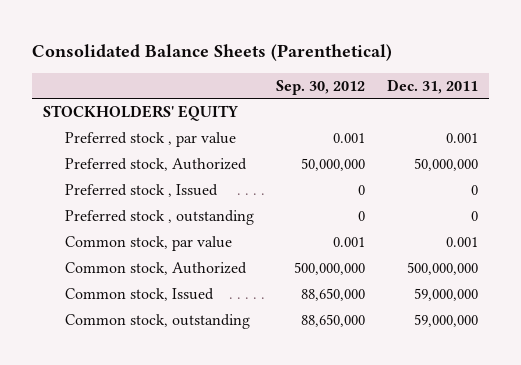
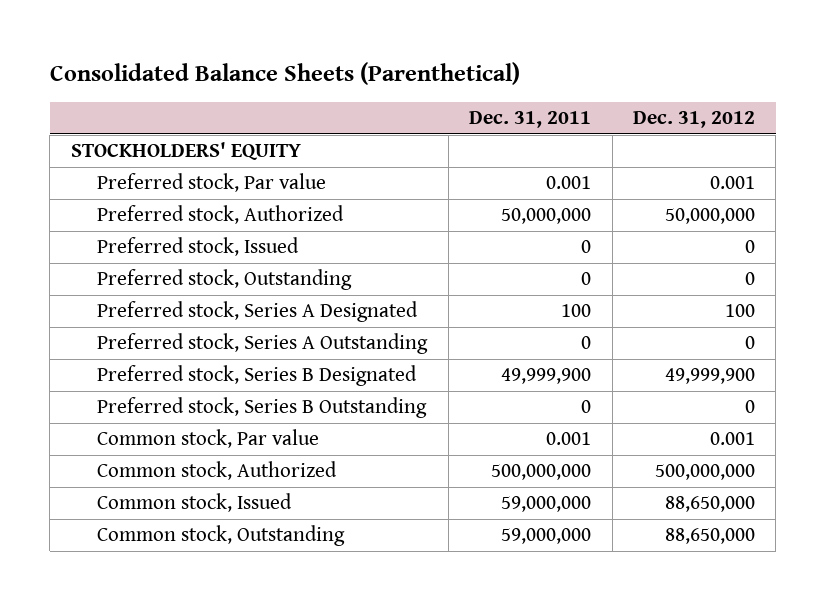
- | Sep. 30, 2012 | Dec. 31, 2011
+ | Dec. 31, 2011 | Dec. 31, 2012
- Preferred stock , par value | 0.001 | 0.001
+ Preferred stock, Par value | 0.001 | 0.001
- Preferred stock , Issued | 0 | 0
- Preferred stock , outstanding | 0 | 0
- Common stock, par value | 0.001 | 0.001
+ Preferred stock, Issued | 0 | 0
+ Preferred stock, Outstanding | 0 | 0
+ Preferred stock, Series A Designated | 100 | 100
+ Preferred stock, Series A Outstanding | 0 | 0
+ Preferred stock, Series B Designated | 49,999,900 | 49,999,900
+ Preferred stock, Series B Outstanding | 0 | 0
+ Common stock, Par value | 0.001 | 0.001
- Common stock, outstanding | 88,650,000 | 59,000,000
+ Common stock, Outstanding | 59,000,000 | 88,650,000

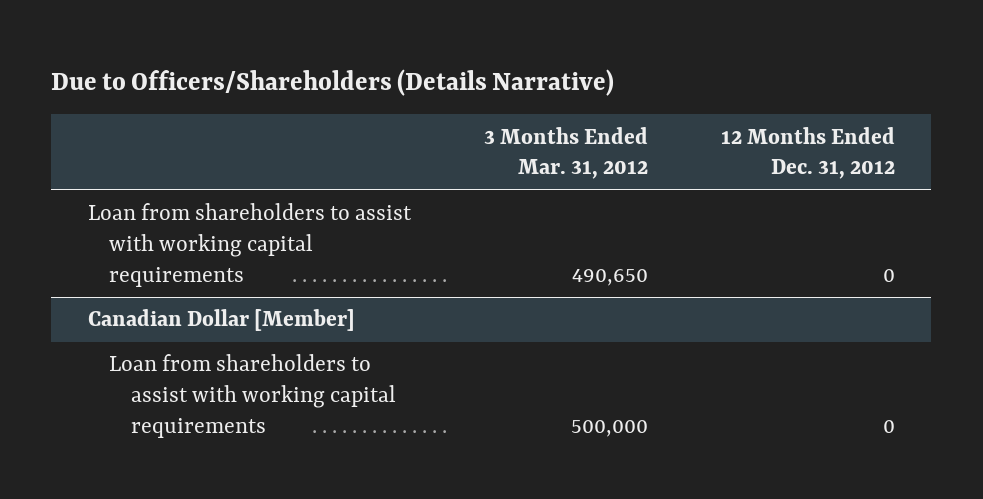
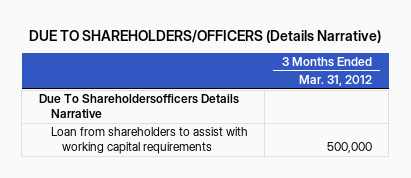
- Due to Officers/Shareholders (Details Narrative)
+ DUE TO SHAREHOLDERS/OFFICERS (Details Narrative)
- | 3 Months Ended Mar. 31, 2012 | 12 Months Ended Dec. 31, 2012
+ | 3 Months Ended Mar. 31, 2012
- Loan from shareholders to assist with working capital requirements | 490,650 | 0
- Canadian Dollar [Member]
+ Due To Shareholdersofficers Details Narrative

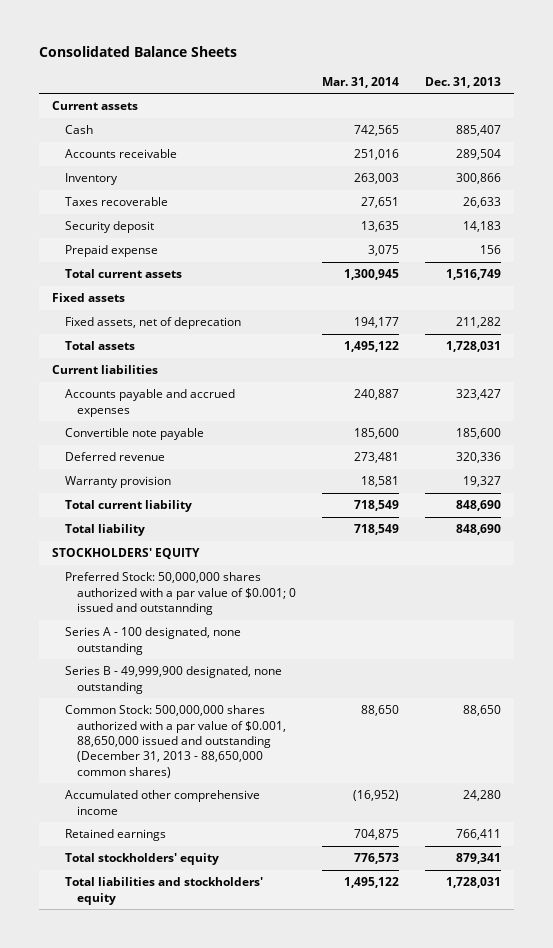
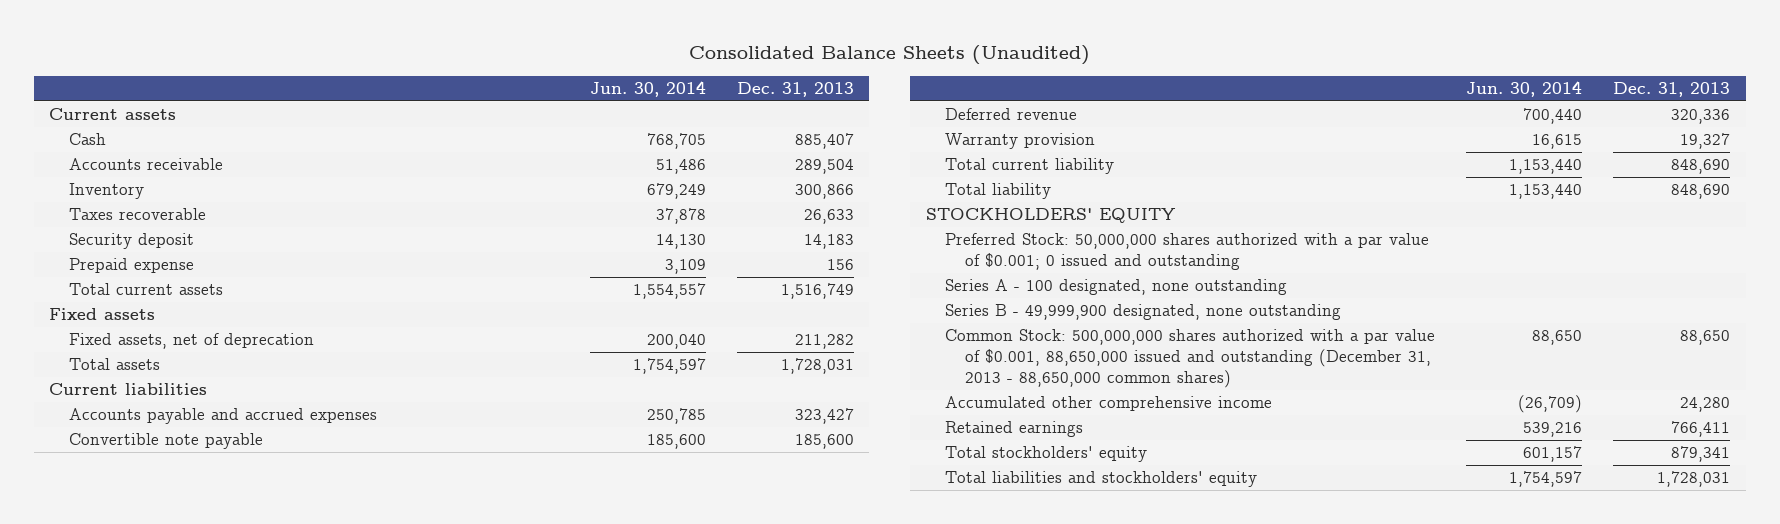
- Consolidated Balance Sheets
+ Consolidated Balance Sheets (Unaudited)
- | Mar. 31, 2014 | Dec. 31, 2013
+ | Jun. 30, 2014 | Dec. 31, 2013
- Preferred Stock: 50,000,000 shares authorized with a par value of $0.001; 0 issued and outstannding
+ Preferred Stock: 50,000,000 shares authorized with a par value of $0.001; 0 issued and outstanding

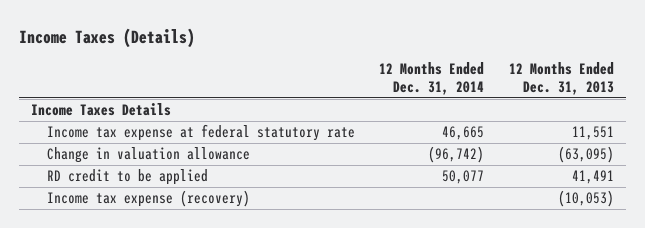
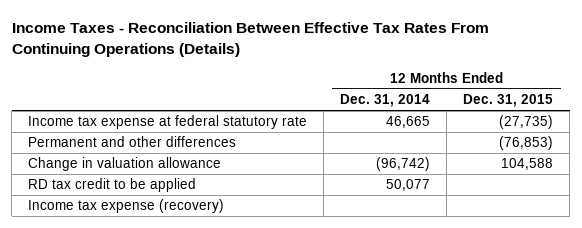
- Income Taxes (Details)
+ Income Taxes - Reconciliation Between Effective Tax Rates From Continuing Operations (Details)
- | 12 Months Ended Dec. 31, 2014 | 12 Months Ended Dec. 31, 2013
+ | 12 Months Ended Dec. 31, 2014 | 12 Months Ended Dec. 31, 2015
- Income Taxes Details
+ Permanent and other differences | | (76,853)
- RD credit to be applied | 50,077 | 41,491
+ RD tax credit to be applied | 50,077 |

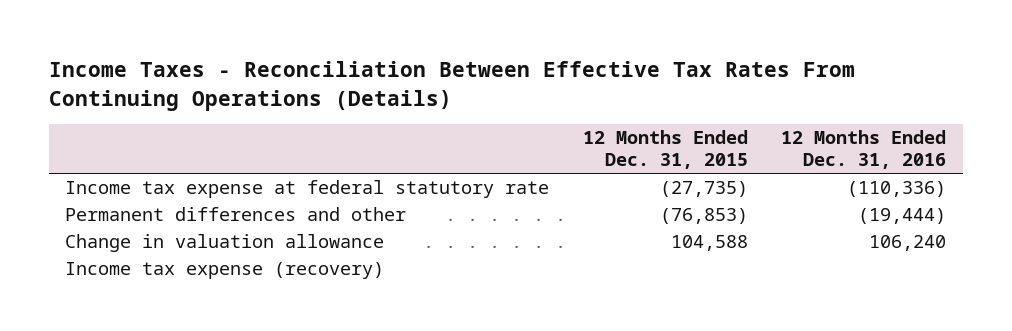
- | 12 Months Ended Dec. 31, 2014 | 12 Months Ended Dec. 31, 2015
+ | 12 Months Ended Dec. 31, 2015 | 12 Months Ended Dec. 31, 2016
- Permanent and other differences | | (76,853)
+ Permanent differences and other | (76,853) | (19,444)
- RD tax credit to be applied | 50,077 |

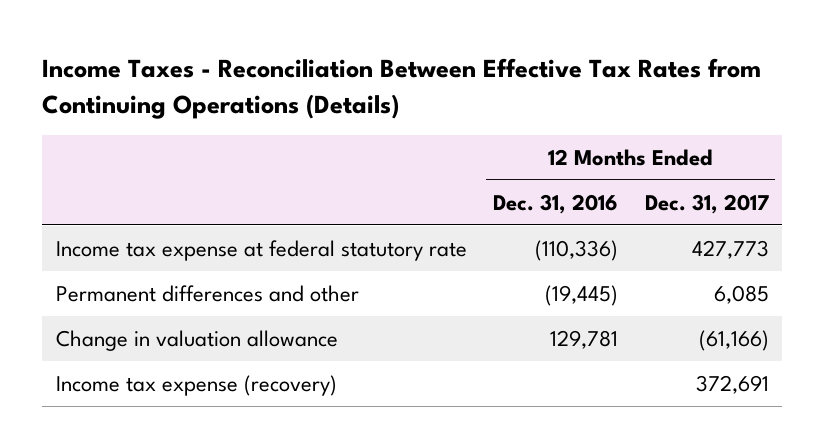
- Income Taxes - Reconciliation Between Effective Tax Rates From Continuing Operations (Details)
+ Income Taxes - Reconciliation Between Effective Tax Rates from Continuing Operations (Details)
- | 12 Months Ended Dec. 31, 2015 | 12 Months Ended Dec. 31, 2016
+ | 12 Months Ended Dec. 31, 2016 | 12 Months Ended Dec. 31, 2017
- Permanent differences and other | (76,853) | (19,444)
- Change in valuation allowance | 104,588 | 106,240
+ Permanent differences and other | (19,445) | 6,085
+ Change in valuation allowance | 129,781 | (61,166)

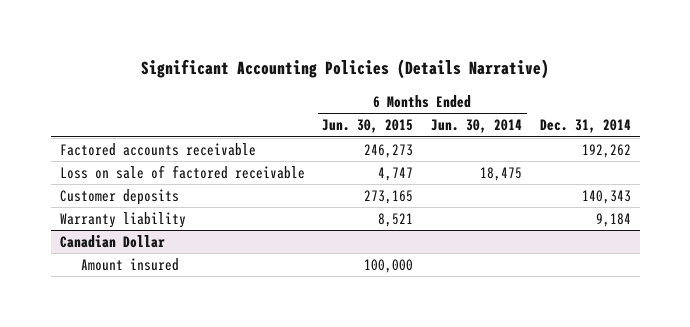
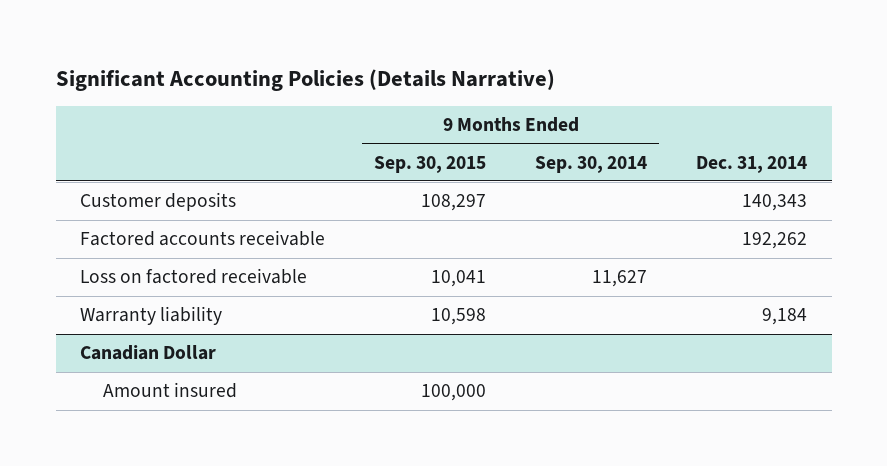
- | 6 Months Ended Jun. 30, 2015 | 6 Months Ended Jun. 30, 2014 | Dec. 31, 2014
+ | 9 Months Ended Sep. 30, 2015 | 9 Months Ended Sep. 30, 2014 | Dec. 31, 2014
- Loss on sale of factored receivable | 4,747 | 18,475 |
moved down: Factored accounts receivable | | | 192,262
+ Loss on factored receivable | 10,041 | 11,627 |

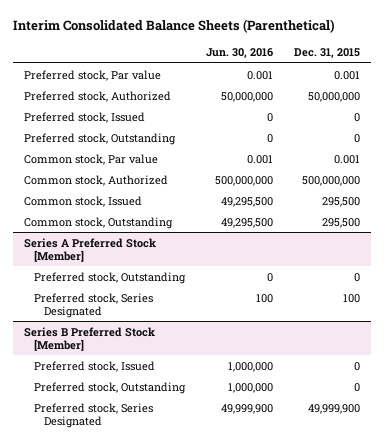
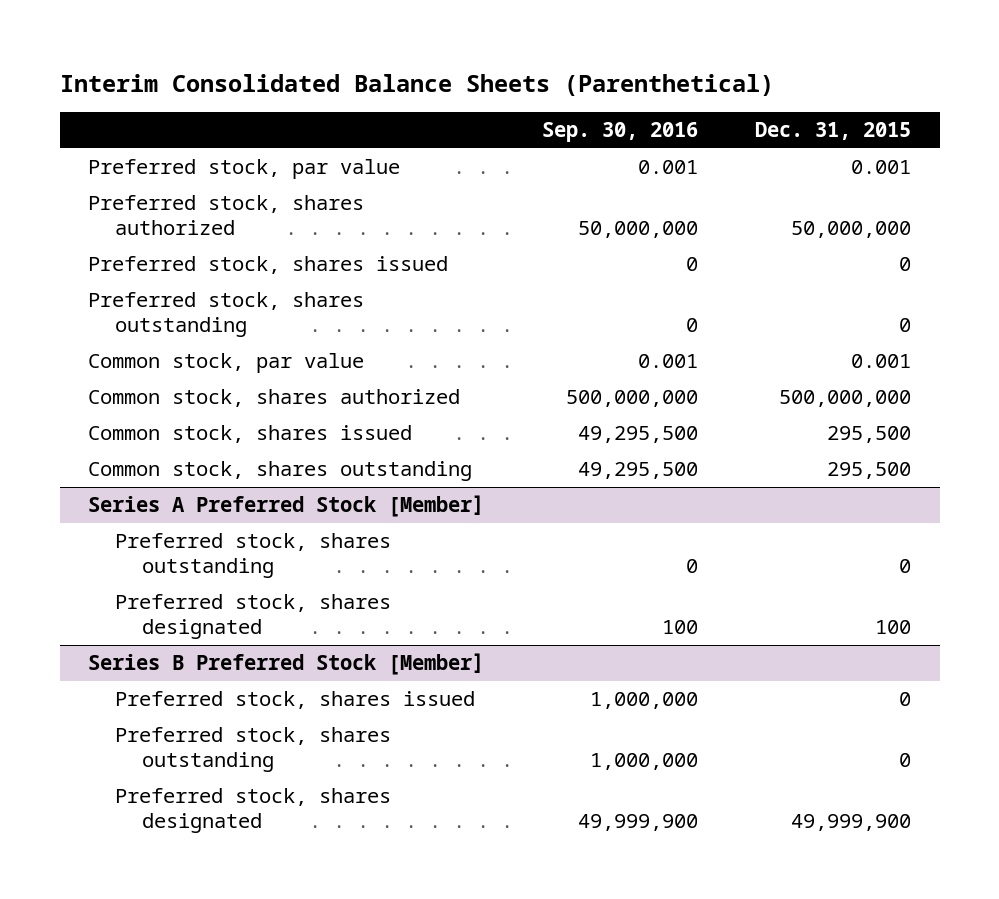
- | Jun. 30, 2016 | Dec. 31, 2015
+ | Sep. 30, 2016 | Dec. 31, 2015
- Preferred stock, Par value | 0.001 | 0.001
- Preferred stock, Authorized | 50,000,000 | 50,000,000
- Preferred stock, Issued | 0 | 0
- Preferred stock, Outstanding | 0 | 0
- Common stock, Par value | 0.001 | 0.001
- Common stock, Authorized | 500,000,000 | 500,000,000
- Common stock, Issued | 49,295,500 | 295,500
- Common stock, Outstanding | 49,295,500 | 295,500
+ Preferred stock, par value | 0.001 | 0.001
+ Preferred stock, shares authorized | 50,000,000 | 50,000,000
+ Preferred stock, shares issued | 0 | 0
+ Preferred stock, shares outstanding | 0 | 0
+ Common stock, par value | 0.001 | 0.001
+ Common stock, shares authorized | 500,000,000 | 500,000,000
+ Common stock, shares issued | 49,295,500 | 295,500
+ Common stock, shares outstanding | 49,295,500 | 295,500
@ Series A Preferred Stock [Member]
- Preferred stock, Outstanding | 0 | 0
- Preferred stock, Series Designated | 100 | 100
+ Preferred stock, shares outstanding | 0 | 0
+ Preferred stock, shares designated | 100 | 100
@ Series B Preferred Stock [Member]
- Preferred stock, Issued | 1,000,000 | 0
- Preferred stock, Outstanding | 1,000,000 | 0
- Preferred stock, Series Designated | 49,999,900 | 49,999,900
+ Preferred stock, shares issued | 1,000,000 | 0
+ Preferred stock, shares outstanding | 1,000,000 | 0
+ Preferred stock, shares designated | 49,999,900 | 49,999,900

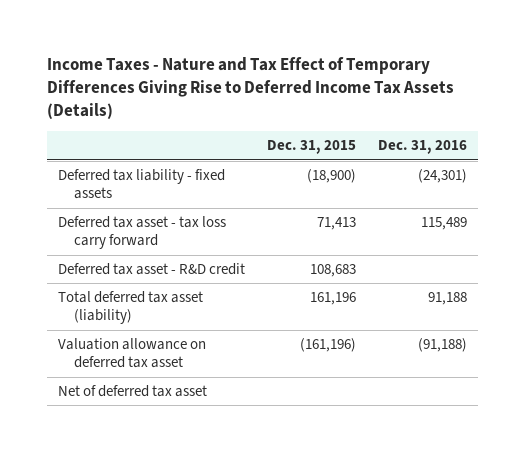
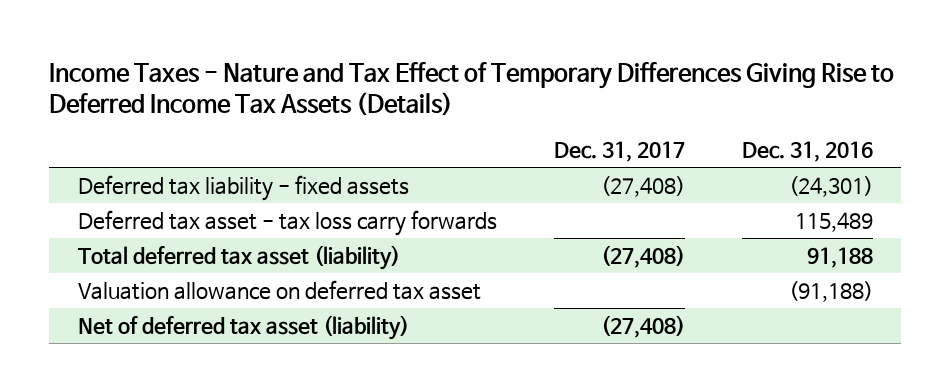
- | Dec. 31, 2015 | Dec. 31, 2016
+ | Dec. 31, 2017 | Dec. 31, 2016
- Deferred tax asset - tax loss carry forward | 71,413 | 115,489
- Deferred tax asset - R&D credit | 108,683 |
+ Deferred tax asset - tax loss carry forwards | | 115,489
- Net of deferred tax asset
+ Net of deferred tax asset (liability) | (27,408) |

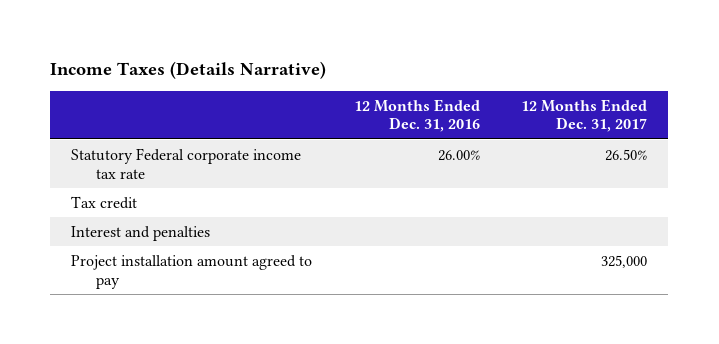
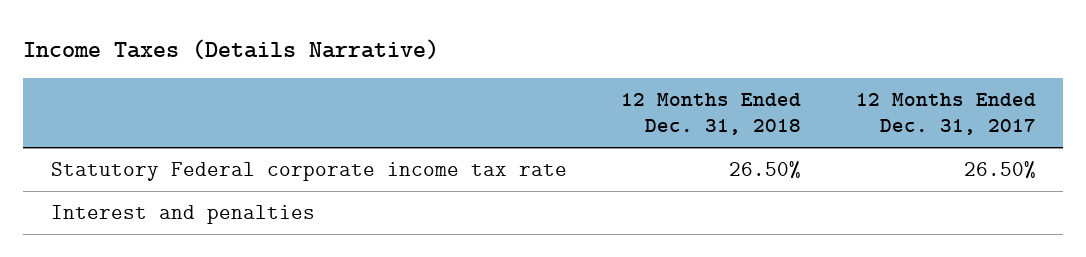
- | 12 Months Ended Dec. 31, 2016 | 12 Months Ended Dec. 31, 2017
+ | 12 Months Ended Dec. 31, 2018 | 12 Months Ended Dec. 31, 2017
- Tax credit
- Project installation amount agreed to pay | | 325,000

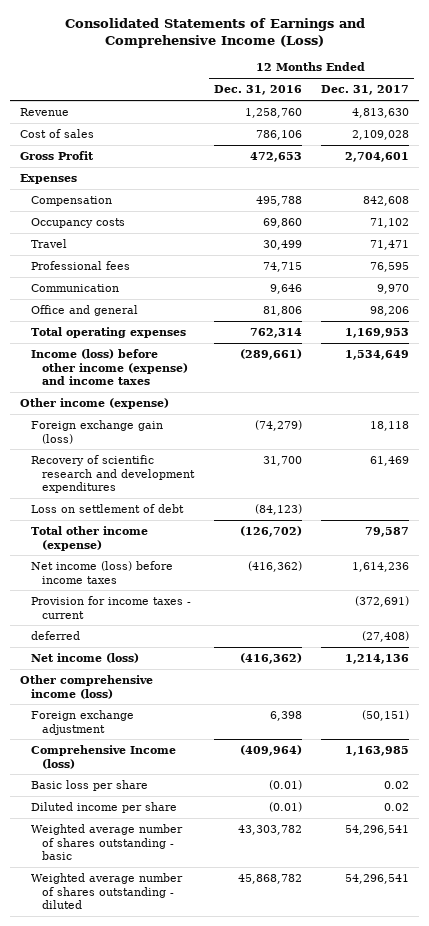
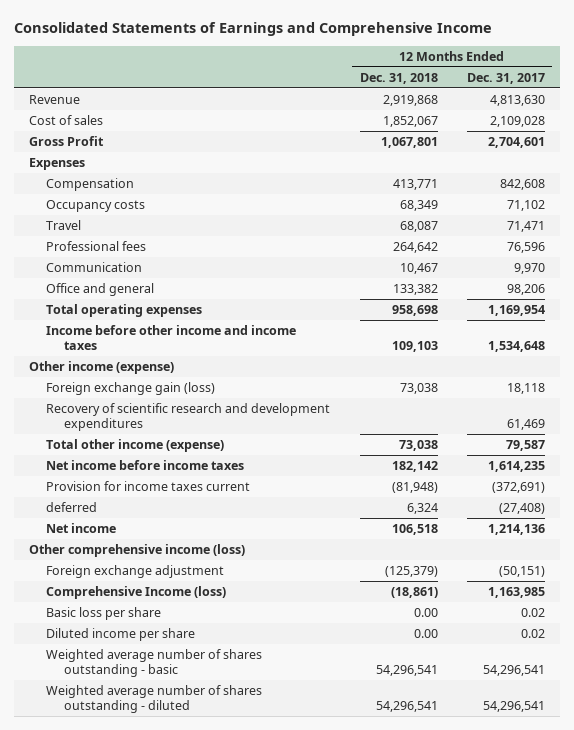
- Consolidated Statements of Earnings and Comprehensive Income (Loss)
+ Consolidated Statements of Earnings and Comprehensive Income
- | 12 Months Ended Dec. 31, 2016 | 12 Months Ended Dec. 31, 2017
+ | 12 Months Ended Dec. 31, 2018 | 12 Months Ended Dec. 31, 2017
- Professional fees | 74,715 | 76,595
+ Professional fees | 264,642 | 76,596
- Total operating expenses | 762,314 | 1,169,953
- Income (loss) before other income (expense) and income taxes | (289,661) | 1,534,649
+ Total operating expenses | 958,698 | 1,169,954
+ Income before other income and income taxes | 109,103 | 1,534,648
- Loss on settlement of debt | (84,123) |
- Net income (loss) before income taxes | (416,362) | 1,614,236
- Provision for income taxes - current | | (372,691)
+ Net income before income taxes | 182,142 | 1,614,235
+ Provision for income taxes current | (81,948) | (372,691)
- Net income (loss) | (416,362) | 1,214,136
+ Net income | 106,518 | 1,214,136

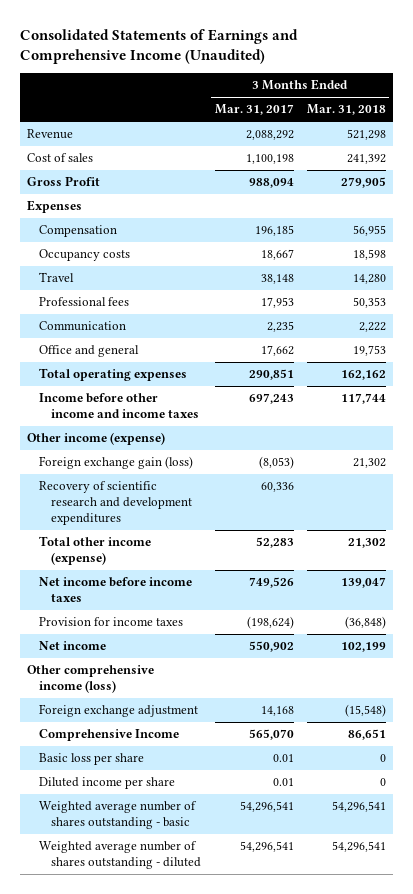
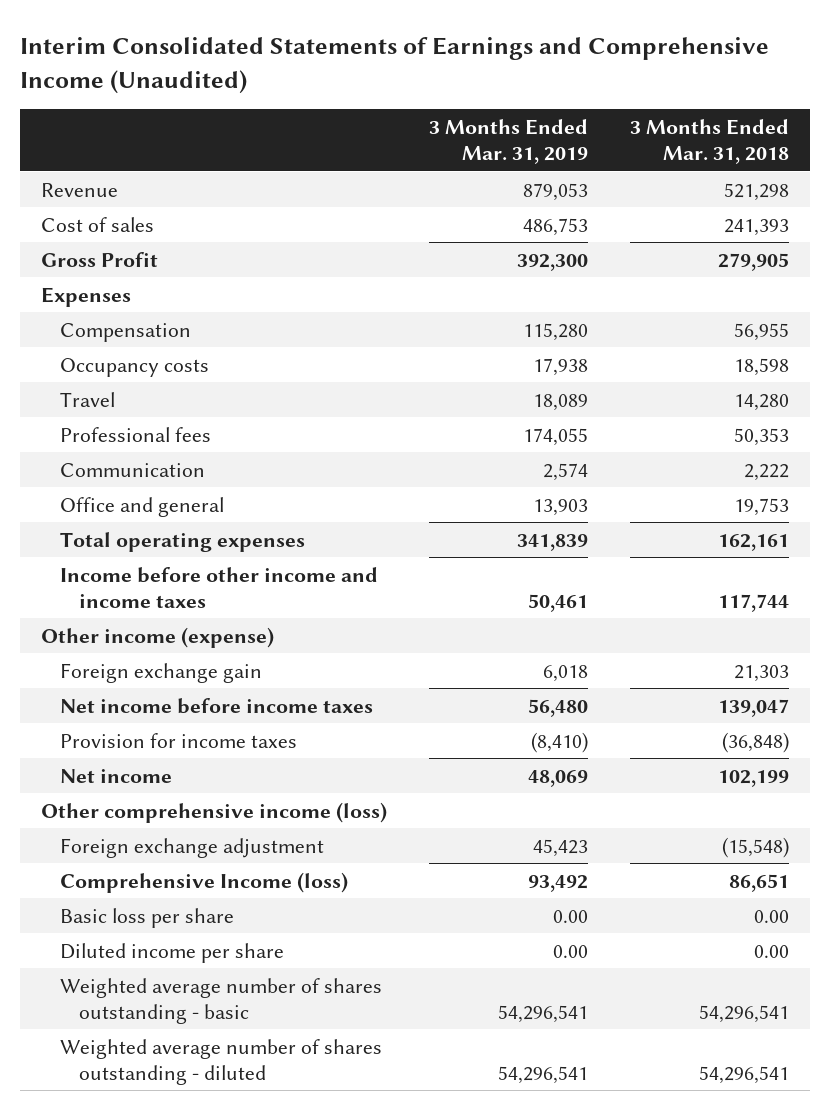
- Consolidated Statements of Earnings and Comprehensive Income (Unaudited)
+ Interim Consolidated Statements of Earnings and Comprehensive Income (Unaudited)
- | 3 Months Ended Mar. 31, 2017 | 3 Months Ended Mar. 31, 2018
+ | 3 Months Ended Mar. 31, 2019 | 3 Months Ended Mar. 31, 2018
- Cost of sales | 1,100,198 | 241,392
+ Cost of sales | 486,753 | 241,393
- Total operating expenses | 290,851 | 162,162
+ Total operating expenses | 341,839 | 162,161
- Foreign exchange gain (loss) | (8,053) | 21,302
- Recovery of scientific research and development expenditures | 60,336 |
- Total other income (expense) | 52,283 | 21,302
+ Foreign exchange gain | 6,018 | 21,303
- Comprehensive Income | 565,070 | 86,651
- Basic loss per share | 0.01 | 0
- Diluted income per share | 0.01 | 0
+ Comprehensive Income (loss) | 93,492 | 86,651
+ Basic loss per share | 0.00 | 0.00
+ Diluted income per share | 0.00 | 0.00

